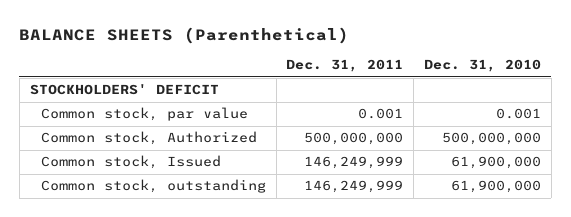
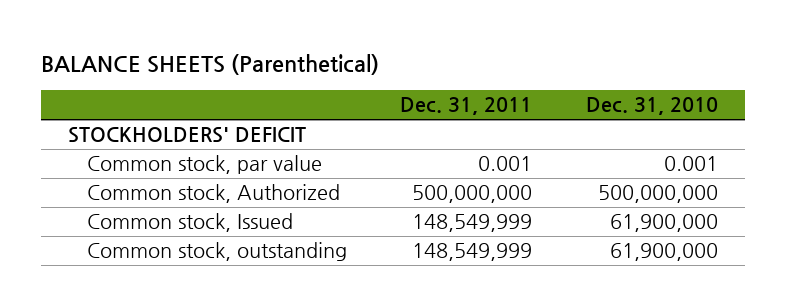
- Common stock, Issued | 146,249,999 | 61,900,000
- Common stock, outstanding | 146,249,999 | 61,900,000
+ Common stock, Issued | 148,549,999 | 61,900,000
+ Common stock, outstanding | 148,549,999 | 61,900,000

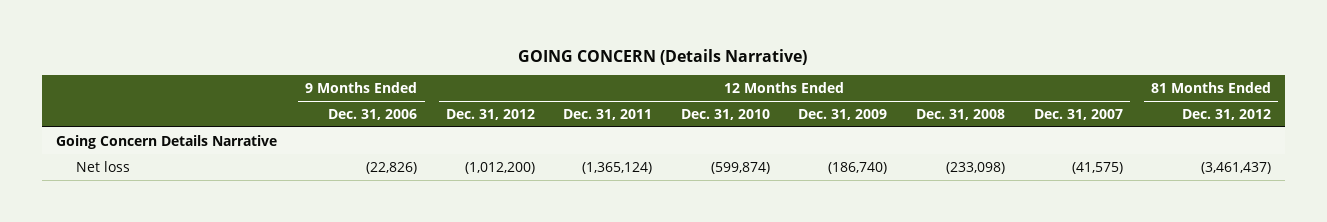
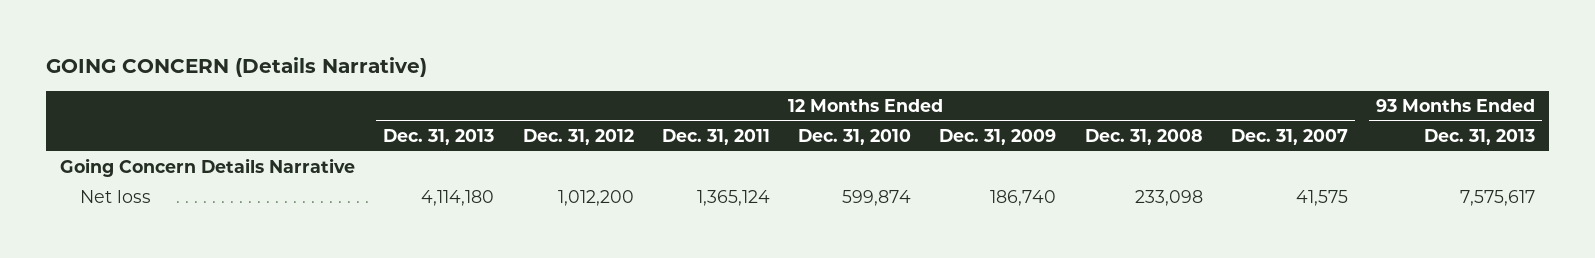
- | 9 Months Ended Dec. 31, 2006 | 12 Months Ended Dec. 31, 2012 | 12 Months Ended Dec. 31, 2011 | 12 Months Ended Dec. 31, 2010 | 12 Months Ended Dec. 31, 2009 | 12 Months Ended Dec. 31, 2008 | 12 Months Ended Dec. 31, 2007 | 81 Months Ended Dec. 31, 2012
+ | 12 Months Ended Dec. 31, 2013 | 12 Months Ended Dec. 31, 2012 | 12 Months Ended Dec. 31, 2011 | 12 Months Ended Dec. 31, 2010 | 12 Months Ended Dec. 31, 2009 | 12 Months Ended Dec. 31, 2008 | 12 Months Ended Dec. 31, 2007 | 93 Months Ended Dec. 31, 2013
- Net loss | (22,826) | (1,012,200) | (1,365,124) | (599,874) | (186,740) | (233,098) | (41,575) | (3,461,437)
+ Net loss | 4,114,180 | 1,012,200 | 1,365,124 | 599,874 | 186,740 | 233,098 | 41,575 | 7,575,617

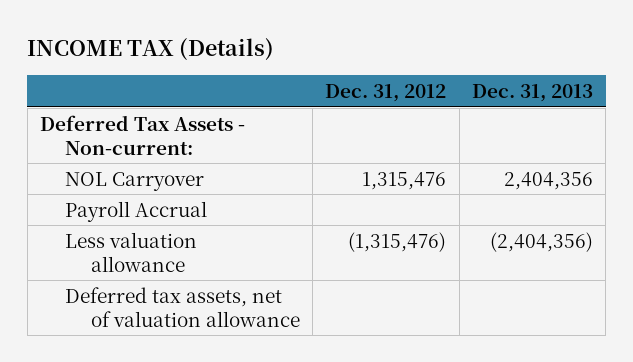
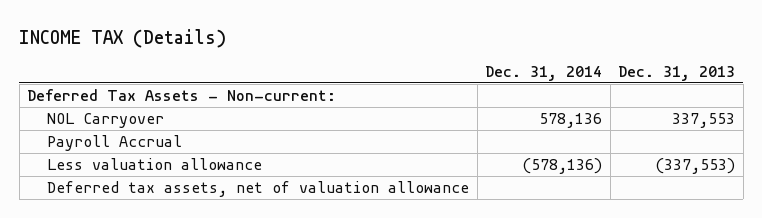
- | Dec. 31, 2012 | Dec. 31, 2013
+ | Dec. 31, 2014 | Dec. 31, 2013
- NOL Carryover | 1,315,476 | 2,404,356
+ NOL Carryover | 578,136 | 337,553
- Less valuation allowance | (1,315,476) | (2,404,356)
+ Less valuation allowance | (578,136) | (337,553)

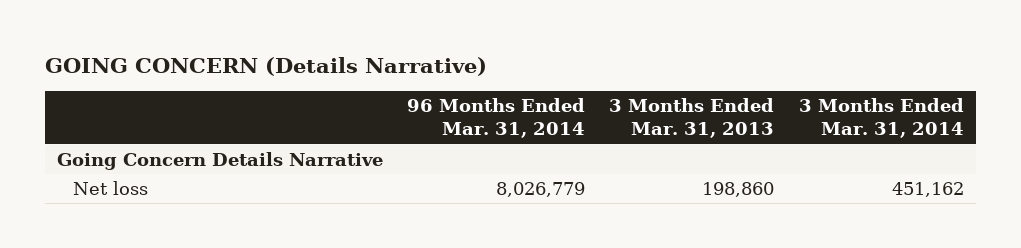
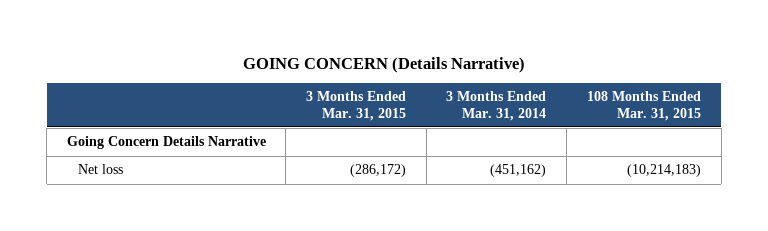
- | 96 Months Ended Mar. 31, 2014 | 3 Months Ended Mar. 31, 2013 | 3 Months Ended Mar. 31, 2014
+ | 3 Months Ended Mar. 31, 2015 | 3 Months Ended Mar. 31, 2014 | 108 Months Ended Mar. 31, 2015
- Net loss | 8,026,779 | 198,860 | 451,162
+ Net loss | (286,172) | (451,162) | (10,214,183)

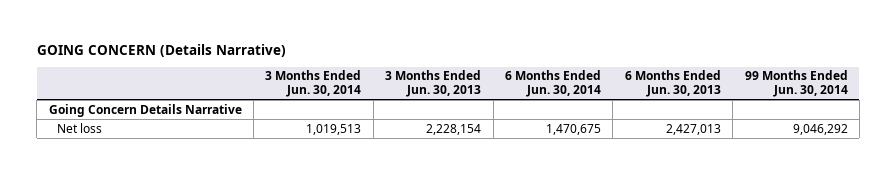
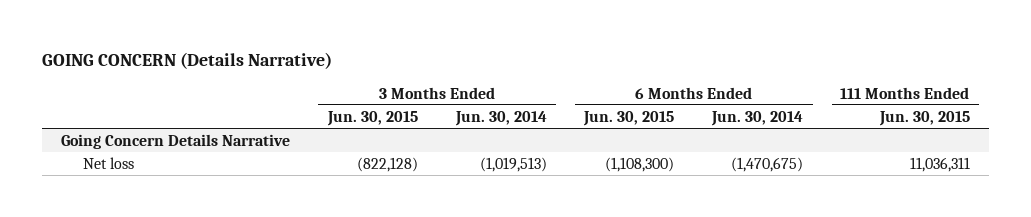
- | 3 Months Ended Jun. 30, 2014 | 3 Months Ended Jun. 30, 2013 | 6 Months Ended Jun. 30, 2014 | 6 Months Ended Jun. 30, 2013 | 99 Months Ended Jun. 30, 2014
+ | 3 Months Ended Jun. 30, 2015 | 3 Months Ended Jun. 30, 2014 | 6 Months Ended Jun. 30, 2015 | 6 Months Ended Jun. 30, 2014 | 111 Months Ended Jun. 30, 2015
- Net loss | 1,019,513 | 2,228,154 | 1,470,675 | 2,427,013 | 9,046,292
+ Net loss | (822,128) | (1,019,513) | (1,108,300) | (1,470,675) | 11,036,311

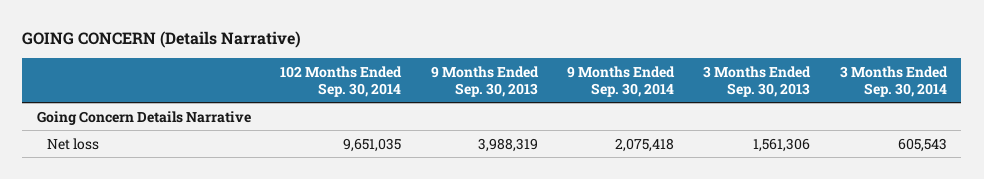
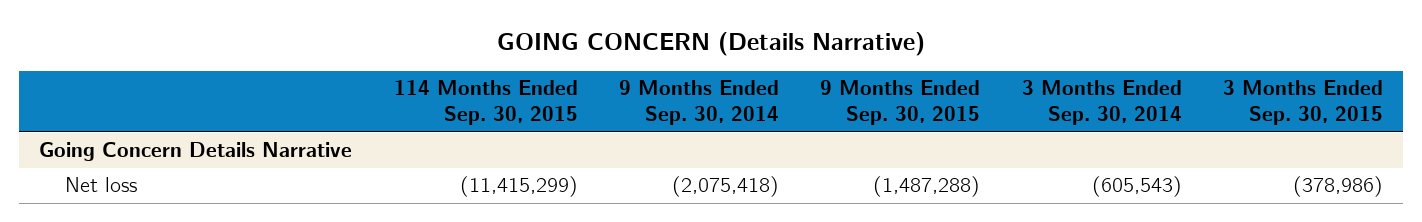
- | 102 Months Ended Sep. 30, 2014 | 9 Months Ended Sep. 30, 2013 | 9 Months Ended Sep. 30, 2014 | 3 Months Ended Sep. 30, 2013 | 3 Months Ended Sep. 30, 2014
+ | 114 Months Ended Sep. 30, 2015 | 9 Months Ended Sep. 30, 2014 | 9 Months Ended Sep. 30, 2015 | 3 Months Ended Sep. 30, 2014 | 3 Months Ended Sep. 30, 2015
- Net loss | 9,651,035 | 3,988,319 | 2,075,418 | 1,561,306 | 605,543
+ Net loss | (11,415,299) | (2,075,418) | (1,487,288) | (605,543) | (378,986)

